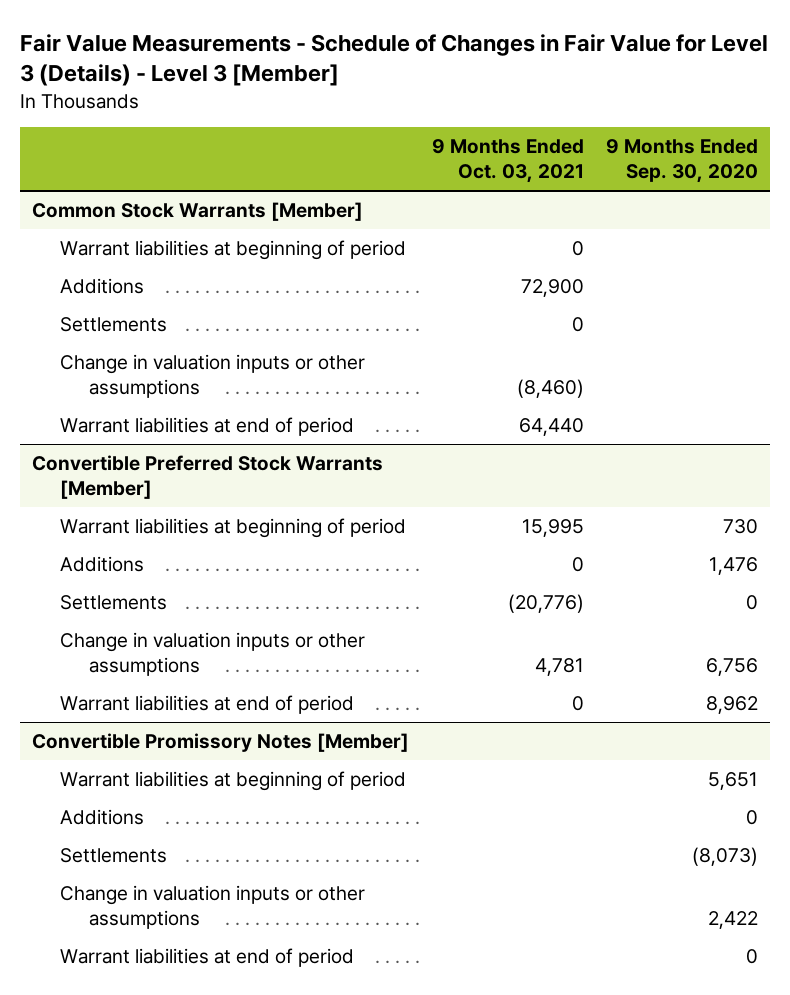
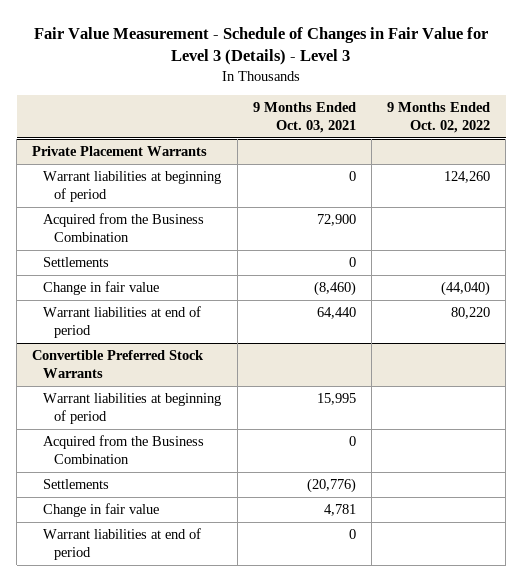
- Fair Value Measurements - Schedule of Changes in Fair Value for Level 3 (Details) - Level 3 [Member]
+ Fair Value Measurement - Schedule of Changes in Fair Value for Level 3 (Details) - Level 3
- | 9 Months Ended Oct. 03, 2021 | 9 Months Ended Sep. 30, 2020
+ | 9 Months Ended Oct. 03, 2021 | 9 Months Ended Oct. 02, 2022
- Common Stock Warrants [Member]
+ Private Placement Warrants
- Additions | 72,900 |
+ Acquired from the Business Combination | 72,900 |
- Change in valuation inputs or other assumptions | (8,460) |
+ Change in fair value | (8,460) | (44,040)
- Convertible Preferred Stock Warrants [Member]
+ Convertible Preferred Stock Warrants
- Additions | 0 | 1,476
+ Acquired from the Business Combination | 0 |
- Change in valuation inputs or other assumptions | 4,781 | 6,756
+ Change in fair value | 4,781 |
- Convertible Promissory Notes [Member]
- Warrant liabilities at beginning of period | | 5,651
- Additions | | 0
- Settlements | | (8,073)
- Change in valuation inputs or other assumptions | | 2,422
- Warrant liabilities at end of period | | 0

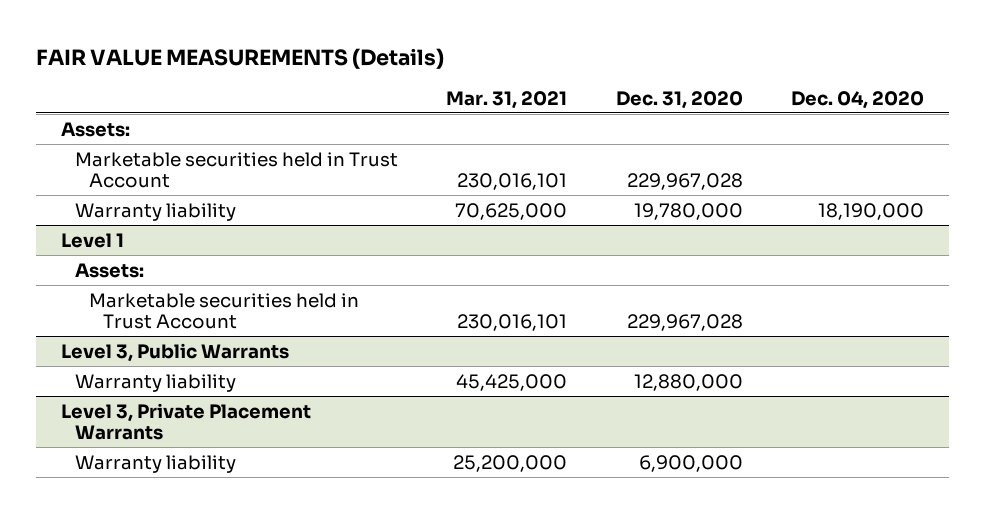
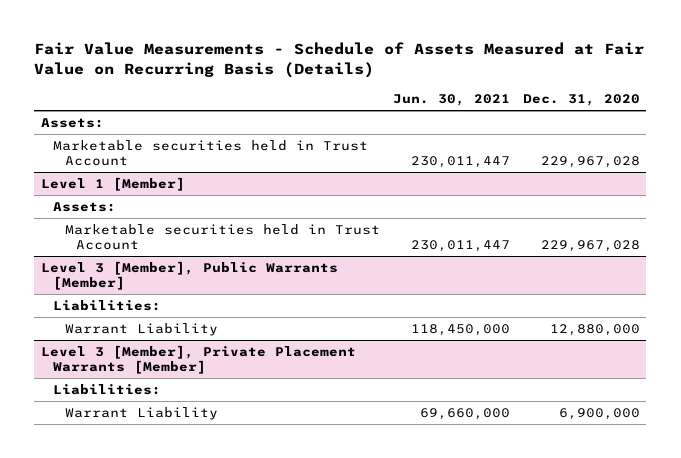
- FAIR VALUE MEASUREMENTS (Details)
+ Fair Value Measurements - Schedule of Assets Measured at Fair Value on Recurring Basis (Details)
- | Mar. 31, 2021 | Dec. 31, 2020 | Dec. 04, 2020
+ | Jun. 30, 2021 | Dec. 31, 2020
- Warranty liability | 70,625,000 | 19,780,000 | 18,190,000
- Level 1
+ Level 1 [Member]
- Level 3, Public Warrants
- Warranty liability | 45,425,000 | 12,880,000 |
- Level 3, Private Placement Warrants
- Warranty liability | 25,200,000 | 6,900,000 |
+ Level 3 [Member], Public Warrants [Member]
+ Liabilities:
+ Warrant Liability | 118,450,000 | 12,880,000
+ Level 3 [Member], Private Placement Warrants [Member]
+ Liabilities:
+ Warrant Liability | 69,660,000 | 6,900,000

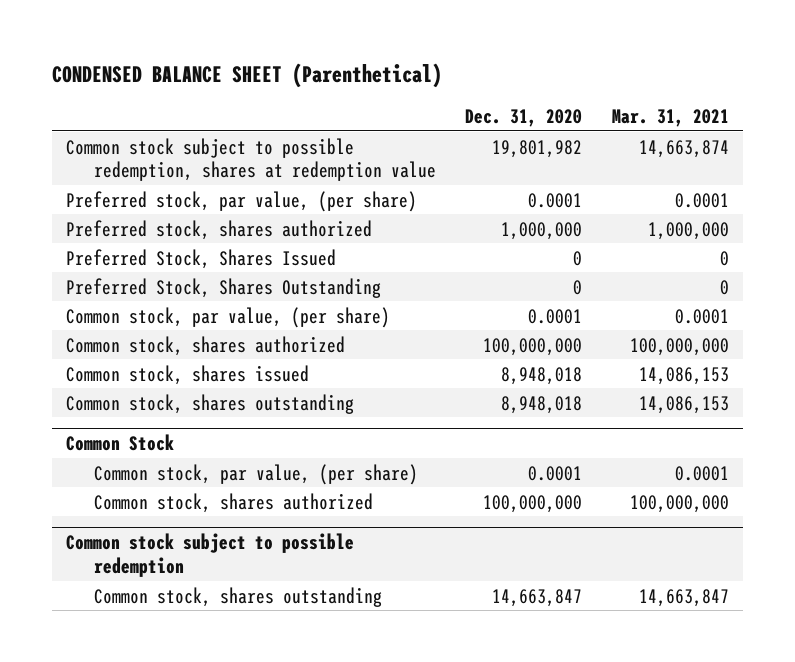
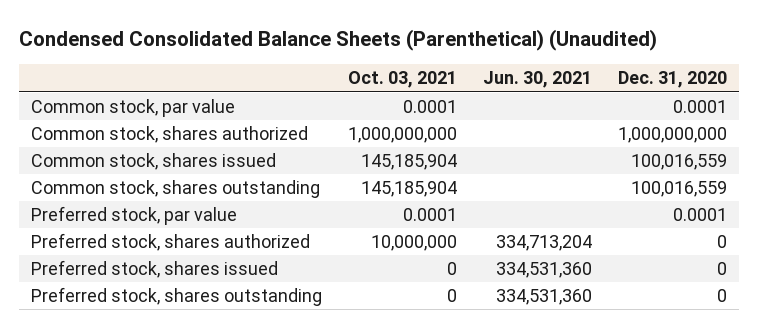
- CONDENSED BALANCE SHEET (Parenthetical)
+ Condensed Consolidated Balance Sheets (Parenthetical) (Unaudited)
- | Dec. 31, 2020 | Mar. 31, 2021
+ | Oct. 03, 2021 | Jun. 30, 2021 | Dec. 31, 2020
- Common stock subject to possible redemption, shares at redemption value | 19,801,982 | 14,663,874
- Preferred stock, par value, (per share) | 0.0001 | 0.0001
- Preferred stock, shares authorized | 1,000,000 | 1,000,000
- Preferred Stock, Shares Issued | 0 | 0
- Preferred Stock, Shares Outstanding | 0 | 0
- Common stock, par value, (per share) | 0.0001 | 0.0001
- Common stock, shares authorized | 100,000,000 | 100,000,000
- Common stock, shares issued | 8,948,018 | 14,086,153
- Common stock, shares outstanding | 8,948,018 | 14,086,153
- Common Stock
- Common stock, par value, (per share) | 0.0001 | 0.0001
- Common stock, shares authorized | 100,000,000 | 100,000,000
- Common stock subject to possible redemption
- Common stock, shares outstanding | 14,663,847 | 14,663,847
+ Common stock, par value | 0.0001 | | 0.0001
+ Common stock, shares authorized | 1,000,000,000 | | 1,000,000,000
+ Common stock, shares issued | 145,185,904 | | 100,016,559
+ Common stock, shares outstanding | 145,185,904 | | 100,016,559
+ Preferred stock, par value | 0.0001 | | 0.0001
+ Preferred stock, shares authorized | 10,000,000 | 334,713,204 | 0
+ Preferred stock, shares issued | 0 | 334,531,360 | 0
+ Preferred stock, shares outstanding | 0 | 334,531,360 | 0

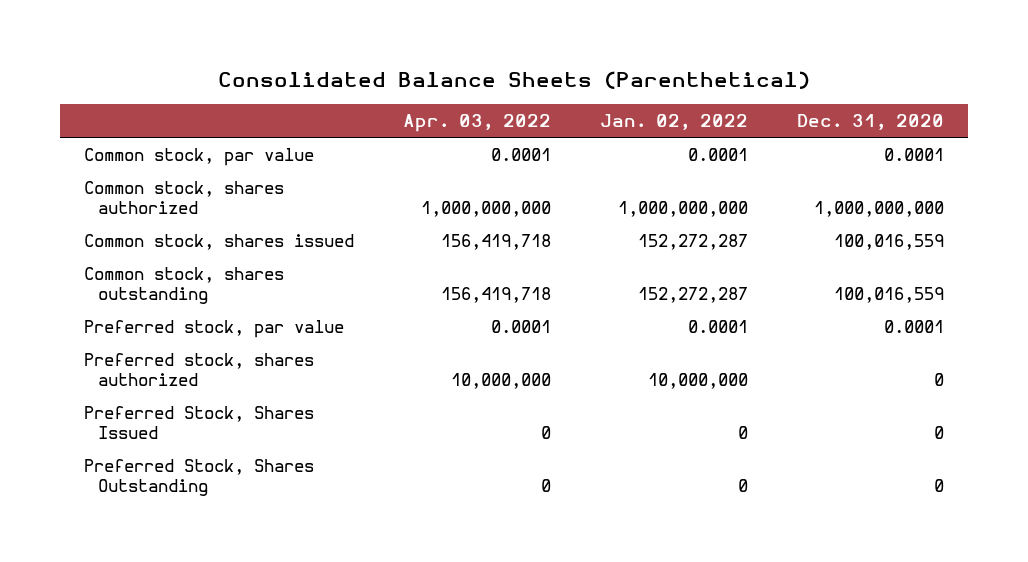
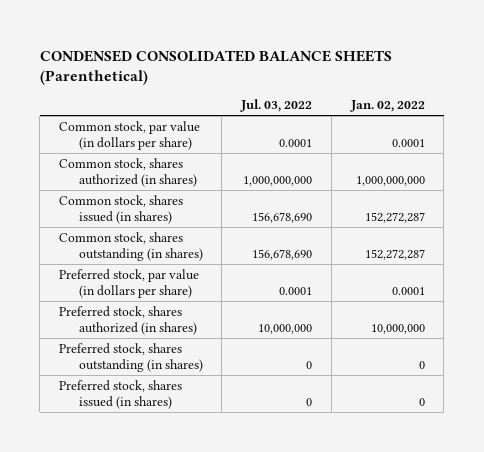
- Consolidated Balance Sheets (Parenthetical)
+ CONDENSED CONSOLIDATED BALANCE SHEETS (Parenthetical)
- | Apr. 03, 2022 | Jan. 02, 2022 | Dec. 31, 2020
+ | Jul. 03, 2022 | Jan. 02, 2022
- Common stock, par value | 0.0001 | 0.0001 | 0.0001
- Common stock, shares authorized | 1,000,000,000 | 1,000,000,000 | 1,000,000,000
- Common stock, shares issued | 156,419,718 | 152,272,287 | 100,016,559
- Common stock, shares outstanding | 156,419,718 | 152,272,287 | 100,016,559
- Preferred stock, par value | 0.0001 | 0.0001 | 0.0001
- Preferred stock, shares authorized | 10,000,000 | 10,000,000 | 0
- Preferred Stock, Shares Issued | 0 | 0 | 0
- Preferred Stock, Shares Outstanding | 0 | 0 | 0
+ Common stock, par value (in dollars per share) | 0.0001 | 0.0001
+ Common stock, shares authorized (in shares) | 1,000,000,000 | 1,000,000,000
+ Common stock, shares issued (in shares) | 156,678,690 | 152,272,287
+ Common stock, shares outstanding (in shares) | 156,678,690 | 152,272,287
+ Preferred stock, par value (in dollars per share) | 0.0001 | 0.0001
+ Preferred stock, shares authorized (in shares) | 10,000,000 | 10,000,000
+ Preferred stock, shares outstanding (in shares) | 0 | 0
+ Preferred stock, shares issued (in shares) | 0 | 0

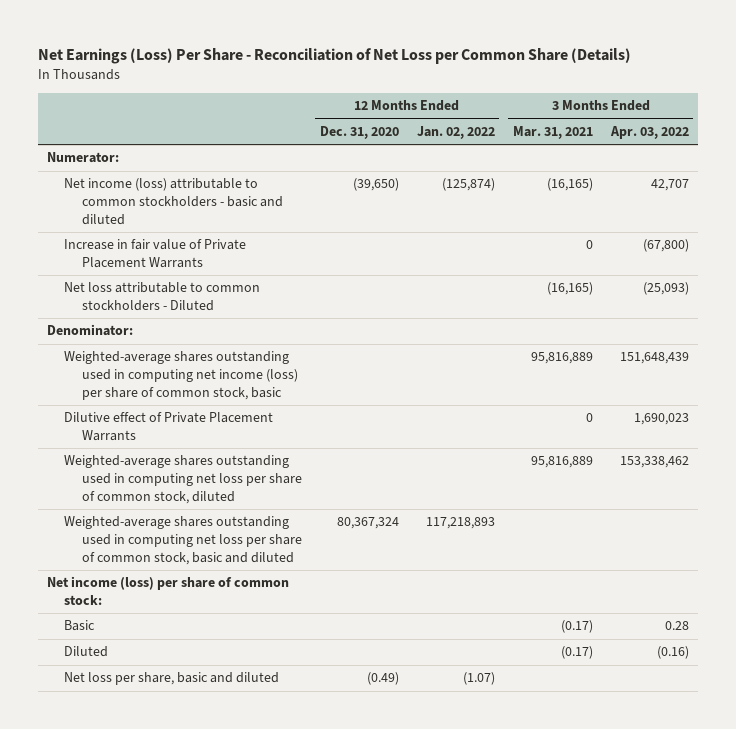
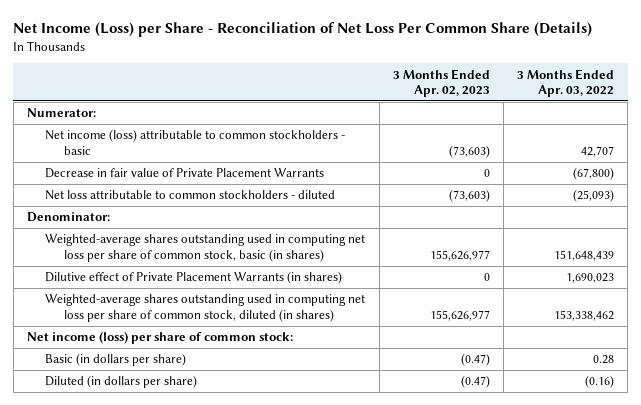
- Net Earnings (Loss) Per Share - Reconciliation of Net Loss per Common Share (Details)
+ Net Income (Loss) per Share - Reconciliation of Net Loss Per Common Share (Details)
- | 12 Months Ended Dec. 31, 2020 | 12 Months Ended Jan. 02, 2022 | 3 Months Ended Mar. 31, 2021 | 3 Months Ended Apr. 03, 2022
+ | 3 Months Ended Apr. 02, 2023 | 3 Months Ended Apr. 03, 2022
- Net income (loss) attributable to common stockholders - basic and diluted | (39,650) | (125,874) | (16,165) | 42,707
- Increase in fair value of Private Placement Warrants | | | 0 | (67,800)
- Net loss attributable to common stockholders - Diluted | | | (16,165) | (25,093)
+ Net income (loss) attributable to common stockholders - basic | (73,603) | 42,707
+ Decrease in fair value of Private Placement Warrants | 0 | (67,800)
+ Net loss attributable to common stockholders - diluted | (73,603) | (25,093)
- Weighted-average shares outstanding used in computing net income (loss) per share of common stock, basic | | | 95,816,889 | 151,648,439
- Dilutive effect of Private Placement Warrants | | | 0 | 1,690,023
- Weighted-average shares outstanding used in computing net loss per share of common stock, diluted | | | 95,816,889 | 153,338,462
- Weighted-average shares outstanding used in computing net loss per share of common stock, basic and diluted | 80,367,324 | 117,218,893 | |
+ Weighted-average shares outstanding used in computing net loss per share of common stock, basic (in shares) | 155,626,977 | 151,648,439
+ Dilutive effect of Private Placement Warrants (in shares) | 0 | 1,690,023
+ Weighted-average shares outstanding used in computing net loss per share of common stock, diluted (in shares) | 155,626,977 | 153,338,462
- Basic | | | (0.17) | 0.28
- Diluted | | | (0.17) | (0.16)
- Net loss per share, basic and diluted | (0.49) | (1.07) | |
+ Basic (in dollars per share) | (0.47) | 0.28
+ Diluted (in dollars per share) | (0.47) | (0.16)

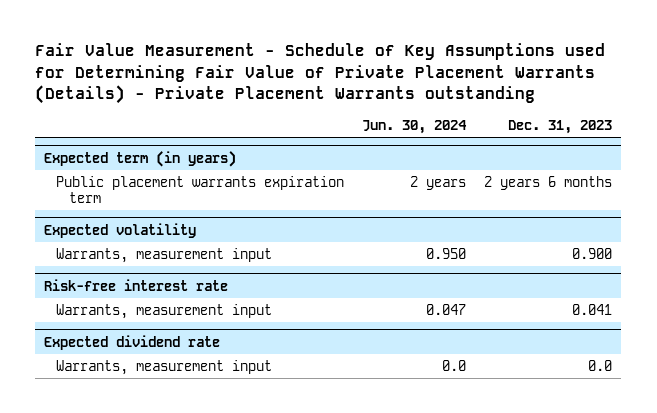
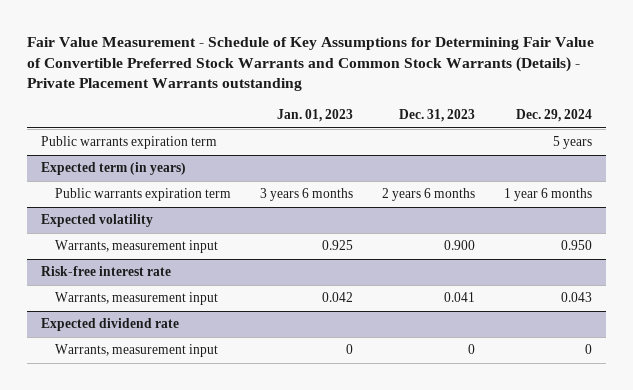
- Fair Value Measurement - Schedule of Key Assumptions used for Determining Fair Value of Private Placement Warrants (Details) - Private Placement Warrants outstanding
+ Fair Value Measurement - Schedule of Key Assumptions for Determining Fair Value of Convertible Preferred Stock Warrants and Common Stock Warrants (Details) - Private Placement Warrants outstanding
- | Jun. 30, 2024 | Dec. 31, 2023
+ | Jan. 01, 2023 | Dec. 31, 2023 | Dec. 29, 2024
+ Public warrants expiration term | | | 5 years
@ Expected term (in years)
- Public placement warrants expiration term | 2 years | 2 years 6 months
+ Public warrants expiration term | 3 years 6 months | 2 years 6 months | 1 year 6 months
@ Expected dividend rate
- Warrants, measurement input | 0.0 | 0.0
+ Warrants, measurement input | 0 | 0 | 0

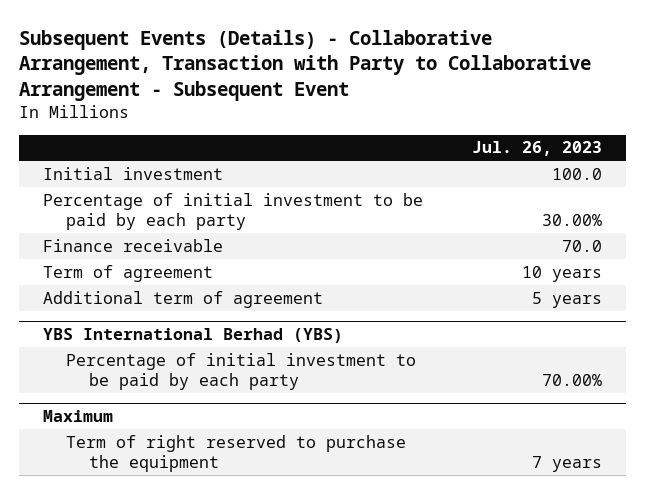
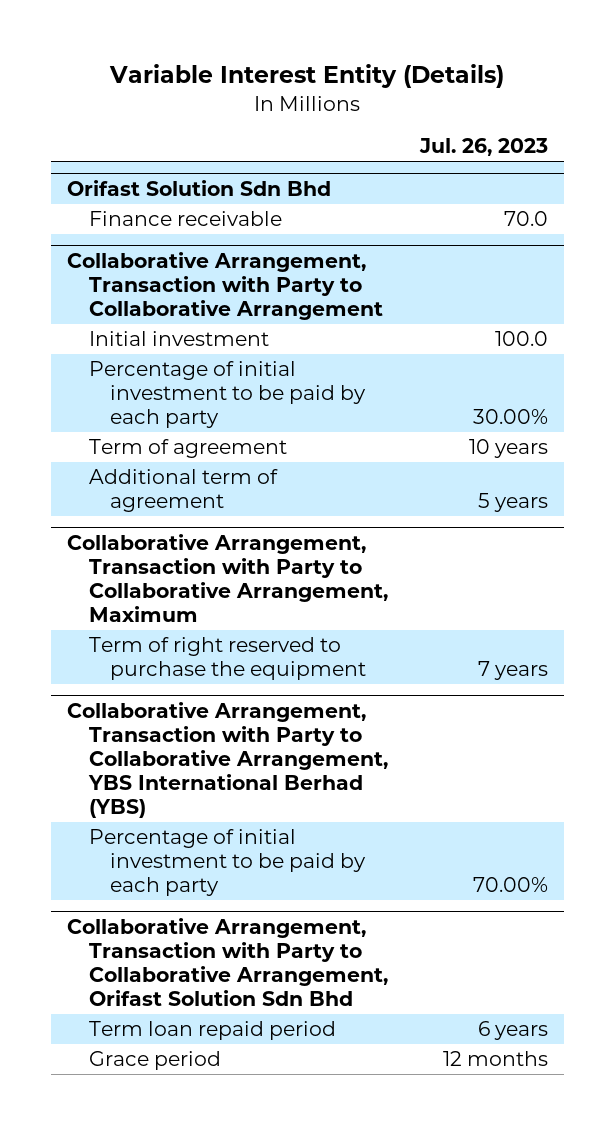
- Subsequent Events (Details) - Collaborative Arrangement, Transaction with Party to Collaborative Arrangement - Subsequent Event
+ Variable Interest Entity (Details)
+ Orifast Solution Sdn Bhd
+ Finance receivable | 70.0
+ Collaborative Arrangement, Transaction with Party to Collaborative Arrangement
- Finance receivable | 70.0
- YBS International Berhad (YBS)
- Percentage of initial investment to be paid by each party | 70.00%
- Maximum
+ Collaborative Arrangement, Transaction with Party to Collaborative Arrangement, Maximum
+ Collaborative Arrangement, Transaction with Party to Collaborative Arrangement, YBS International Berhad (YBS)
+ Percentage of initial investment to be paid by each party | 70.00%
+ Collaborative Arrangement, Transaction with Party to Collaborative Arrangement, Orifast Solution Sdn Bhd
+ Term loan repaid period | 6 years
+ Grace period | 12 months

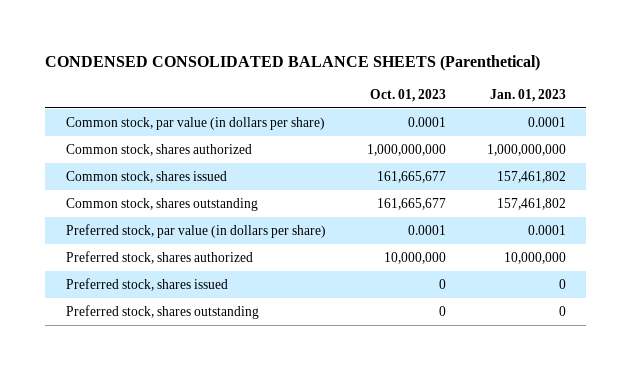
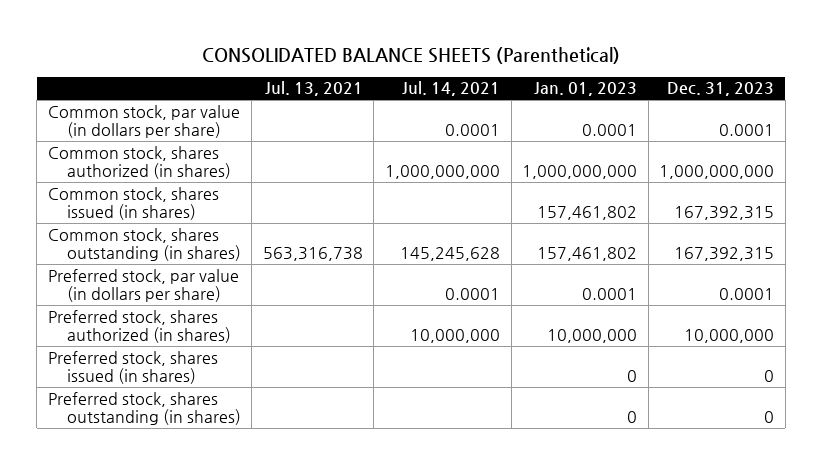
- CONDENSED CONSOLIDATED BALANCE SHEETS (Parenthetical)
+ CONSOLIDATED BALANCE SHEETS (Parenthetical)
- | Oct. 01, 2023 | Jan. 01, 2023
+ | Jul. 13, 2021 | Jul. 14, 2021 | Jan. 01, 2023 | Dec. 31, 2023
- Common stock, shares authorized | 1,000,000,000 | 1,000,000,000
- Common stock, shares issued | 161,665,677 | 157,461,802
- Common stock, shares outstanding | 161,665,677 | 157,461,802
+ Common stock, shares authorized (in shares) | | 1,000,000,000 | 1,000,000,000 | 1,000,000,000
+ Common stock, shares issued (in shares) | | | 157,461,802 | 167,392,315
+ Common stock, shares outstanding (in shares) | 563,316,738 | 145,245,628 | 157,461,802 | 167,392,315
- Preferred stock, shares authorized | 10,000,000 | 10,000,000
- Preferred stock, shares issued | 0 | 0
- Preferred stock, shares outstanding | 0 | 0
+ Preferred stock, shares authorized (in shares) | | 10,000,000 | 10,000,000 | 10,000,000
+ Preferred stock, shares issued (in shares) | | | 0 | 0
+ Preferred stock, shares outstanding (in shares) | | | 0 | 0

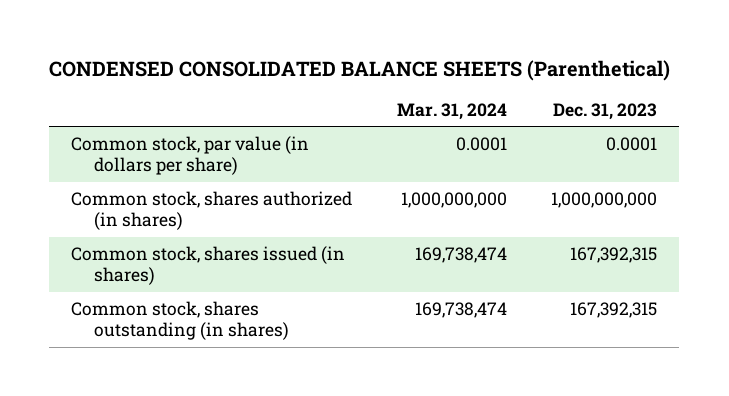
- CONSOLIDATED BALANCE SHEETS (Parenthetical)
+ CONDENSED CONSOLIDATED BALANCE SHEETS (Parenthetical)
- | Jul. 13, 2021 | Jul. 14, 2021 | Jan. 01, 2023 | Dec. 31, 2023
+ | Mar. 31, 2024 | Dec. 31, 2023
- Preferred stock, par value (in dollars per share) | | 0.0001 | 0.0001 | 0.0001
- Preferred stock, shares authorized (in shares) | | 10,000,000 | 10,000,000 | 10,000,000
- Preferred stock, shares issued (in shares) | | | 0 | 0
- Preferred stock, shares outstanding (in shares) | | | 0 | 0

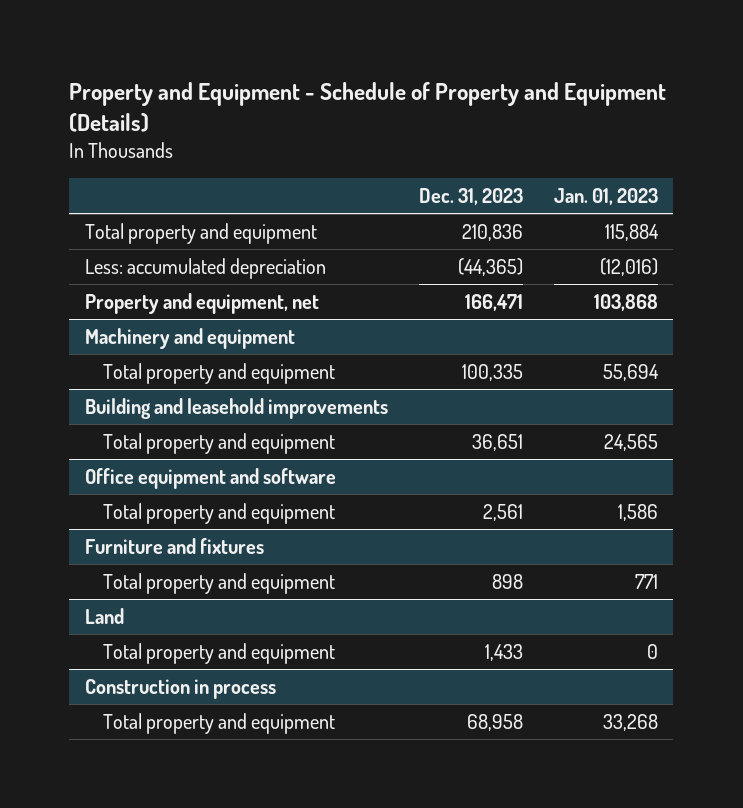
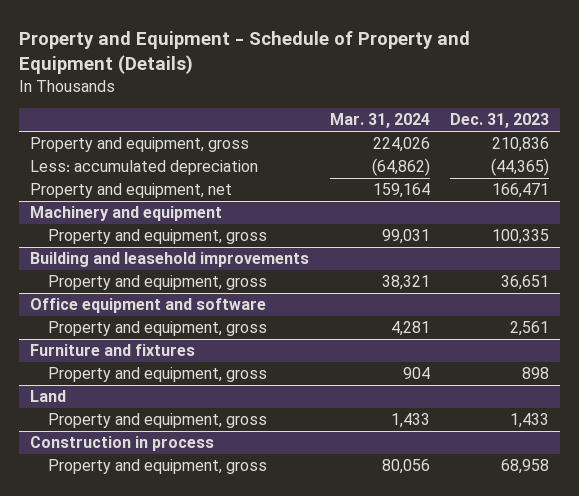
- | Dec. 31, 2023 | Jan. 01, 2023
+ | Mar. 31, 2024 | Dec. 31, 2023
- Total property and equipment | 210,836 | 115,884
+ Property and equipment, gross | 224,026 | 210,836
@ Machinery and equipment
- Total property and equipment | 100,335 | 55,694
+ Property and equipment, gross | 99,031 | 100,335
@ Building and leasehold improvements
- Total property and equipment | 36,651 | 24,565
+ Property and equipment, gross | 38,321 | 36,651
@ Office equipment and software
- Total property and equipment | 2,561 | 1,586
+ Property and equipment, gross | 4,281 | 2,561
@ Furniture and fixtures
- Total property and equipment | 898 | 771
+ Property and equipment, gross | 904 | 898
@ Land
- Total property and equipment | 1,433 | 0
+ Property and equipment, gross | 1,433 | 1,433
@ Construction in process
- Total property and equipment | 68,958 | 33,268
+ Property and equipment, gross | 80,056 | 68,958

